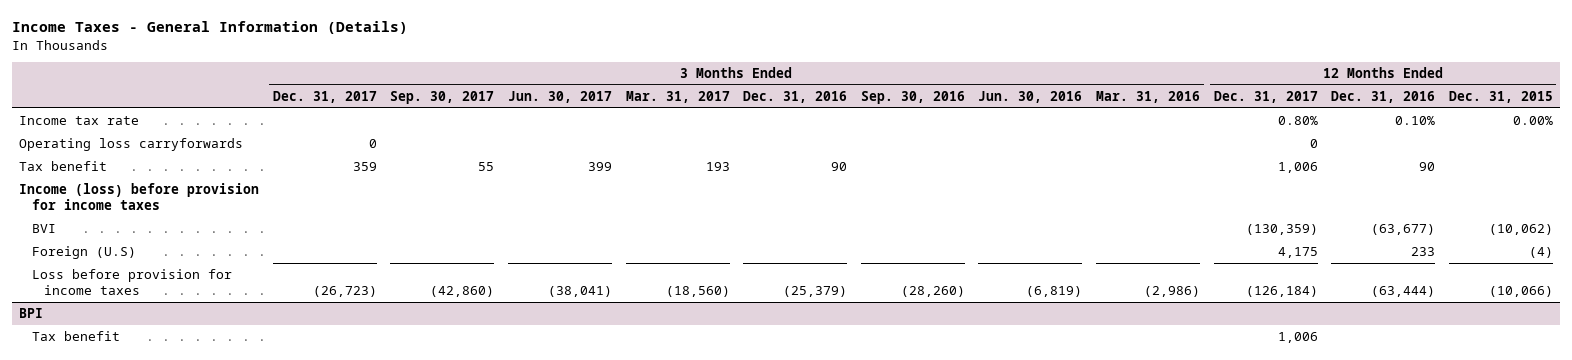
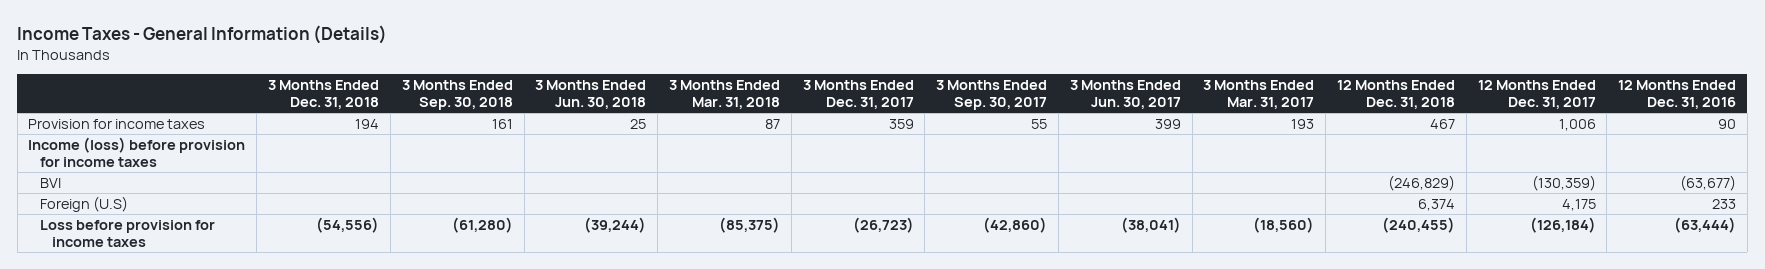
- | 3 Months Ended Dec. 31, 2017 | 3 Months Ended Sep. 30, 2017 | 3 Months Ended Jun. 30, 2017 | 3 Months Ended Mar. 31, 2017 | 3 Months Ended Dec. 31, 2016 | 3 Months Ended Sep. 30, 2016 | 3 Months Ended Jun. 30, 2016 | 3 Months Ended Mar. 31, 2016 | 12 Months Ended Dec. 31, 2017 | 12 Months Ended Dec. 31, 2016 | 12 Months Ended Dec. 31, 2015
+ | 3 Months Ended Dec. 31, 2018 | 3 Months Ended Sep. 30, 2018 | 3 Months Ended Jun. 30, 2018 | 3 Months Ended Mar. 31, 2018 | 3 Months Ended Dec. 31, 2017 | 3 Months Ended Sep. 30, 2017 | 3 Months Ended Jun. 30, 2017 | 3 Months Ended Mar. 31, 2017 | 12 Months Ended Dec. 31, 2018 | 12 Months Ended Dec. 31, 2017 | 12 Months Ended Dec. 31, 2016
- Income tax rate | | | | | | | | | 0.80% | 0.10% | 0.00%
- Operating loss carryforwards | 0 | | | | | | | | 0 | |
- Tax benefit | 359 | 55 | 399 | 193 | 90 | | | | 1,006 | 90 |
+ Provision for income taxes | 194 | 161 | 25 | 87 | 359 | 55 | 399 | 193 | 467 | 1,006 | 90
- BPI
- Tax benefit | | | | | | | | | 1,006 | |

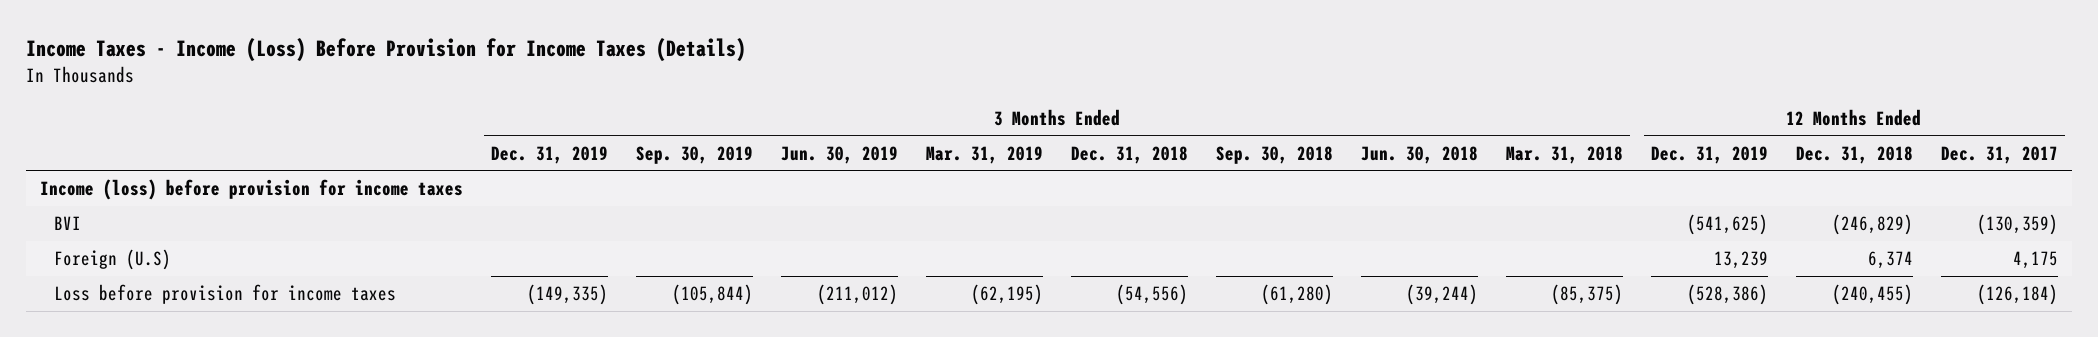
- Income Taxes - General Information (Details)
+ Income Taxes - Income (Loss) Before Provision for Income Taxes (Details)
- | 3 Months Ended Dec. 31, 2018 | 3 Months Ended Sep. 30, 2018 | 3 Months Ended Jun. 30, 2018 | 3 Months Ended Mar. 31, 2018 | 3 Months Ended Dec. 31, 2017 | 3 Months Ended Sep. 30, 2017 | 3 Months Ended Jun. 30, 2017 | 3 Months Ended Mar. 31, 2017 | 12 Months Ended Dec. 31, 2018 | 12 Months Ended Dec. 31, 2017 | 12 Months Ended Dec. 31, 2016
+ | 3 Months Ended Dec. 31, 2019 | 3 Months Ended Sep. 30, 2019 | 3 Months Ended Jun. 30, 2019 | 3 Months Ended Mar. 31, 2019 | 3 Months Ended Dec. 31, 2018 | 3 Months Ended Sep. 30, 2018 | 3 Months Ended Jun. 30, 2018 | 3 Months Ended Mar. 31, 2018 | 12 Months Ended Dec. 31, 2019 | 12 Months Ended Dec. 31, 2018 | 12 Months Ended Dec. 31, 2017
- Provision for income taxes | 194 | 161 | 25 | 87 | 359 | 55 | 399 | 193 | 467 | 1,006 | 90

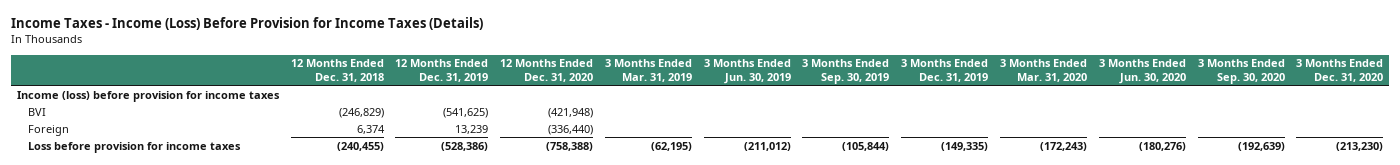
- | 3 Months Ended Dec. 31, 2019 | 3 Months Ended Sep. 30, 2019 | 3 Months Ended Jun. 30, 2019 | 3 Months Ended Mar. 31, 2019 | 3 Months Ended Dec. 31, 2018 | 3 Months Ended Sep. 30, 2018 | 3 Months Ended Jun. 30, 2018 | 3 Months Ended Mar. 31, 2018 | 12 Months Ended Dec. 31, 2019 | 12 Months Ended Dec. 31, 2018 | 12 Months Ended Dec. 31, 2017
+ | 12 Months Ended Dec. 31, 2018 | 12 Months Ended Dec. 31, 2019 | 12 Months Ended Dec. 31, 2020 | 3 Months Ended Mar. 31, 2019 | 3 Months Ended Jun. 30, 2019 | 3 Months Ended Sep. 30, 2019 | 3 Months Ended Dec. 31, 2019 | 3 Months Ended Mar. 31, 2020 | 3 Months Ended Jun. 30, 2020 | 3 Months Ended Sep. 30, 2020 | 3 Months Ended Dec. 31, 2020
- Foreign (U.S) | | | | | | | | | 13,239 | 6,374 | 4,175
+ Foreign | 6,374 | 13,239 | (336,440) | | | | | | | |

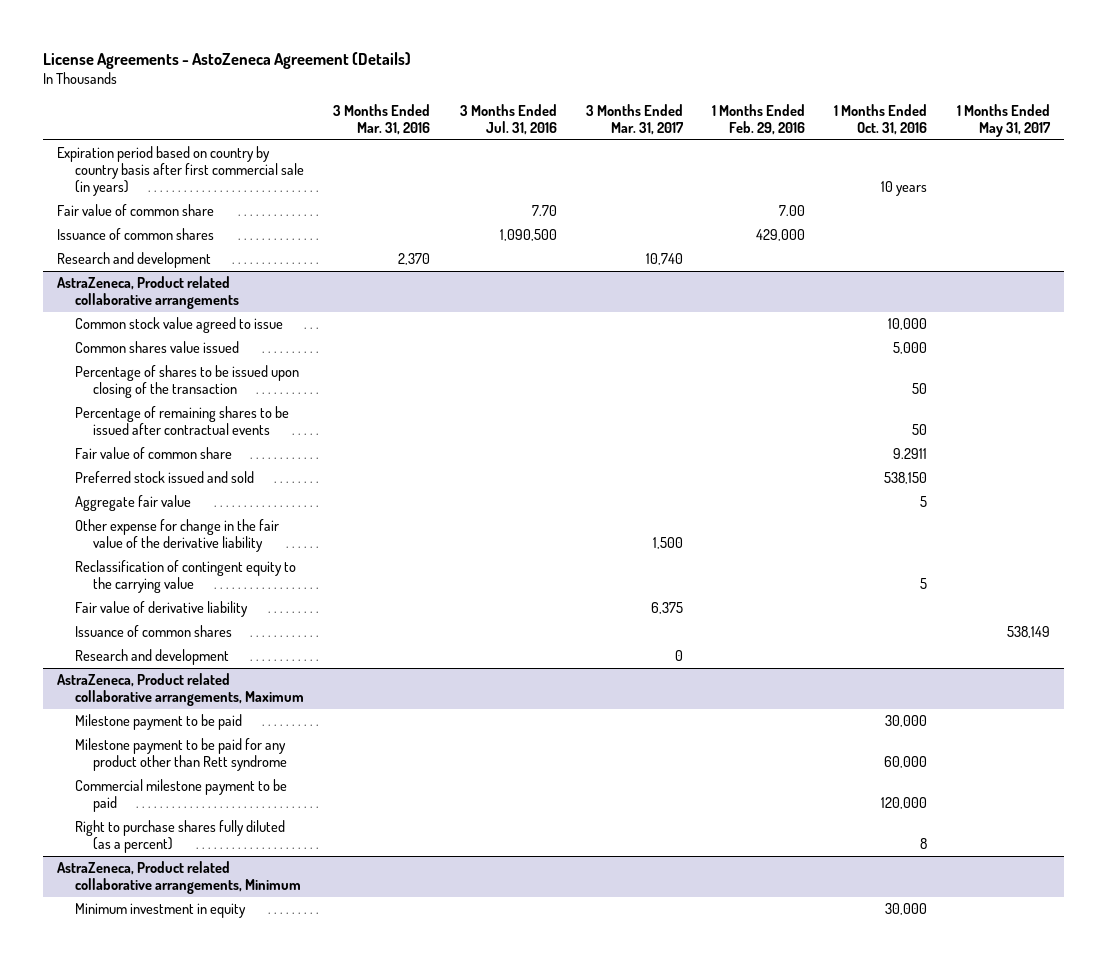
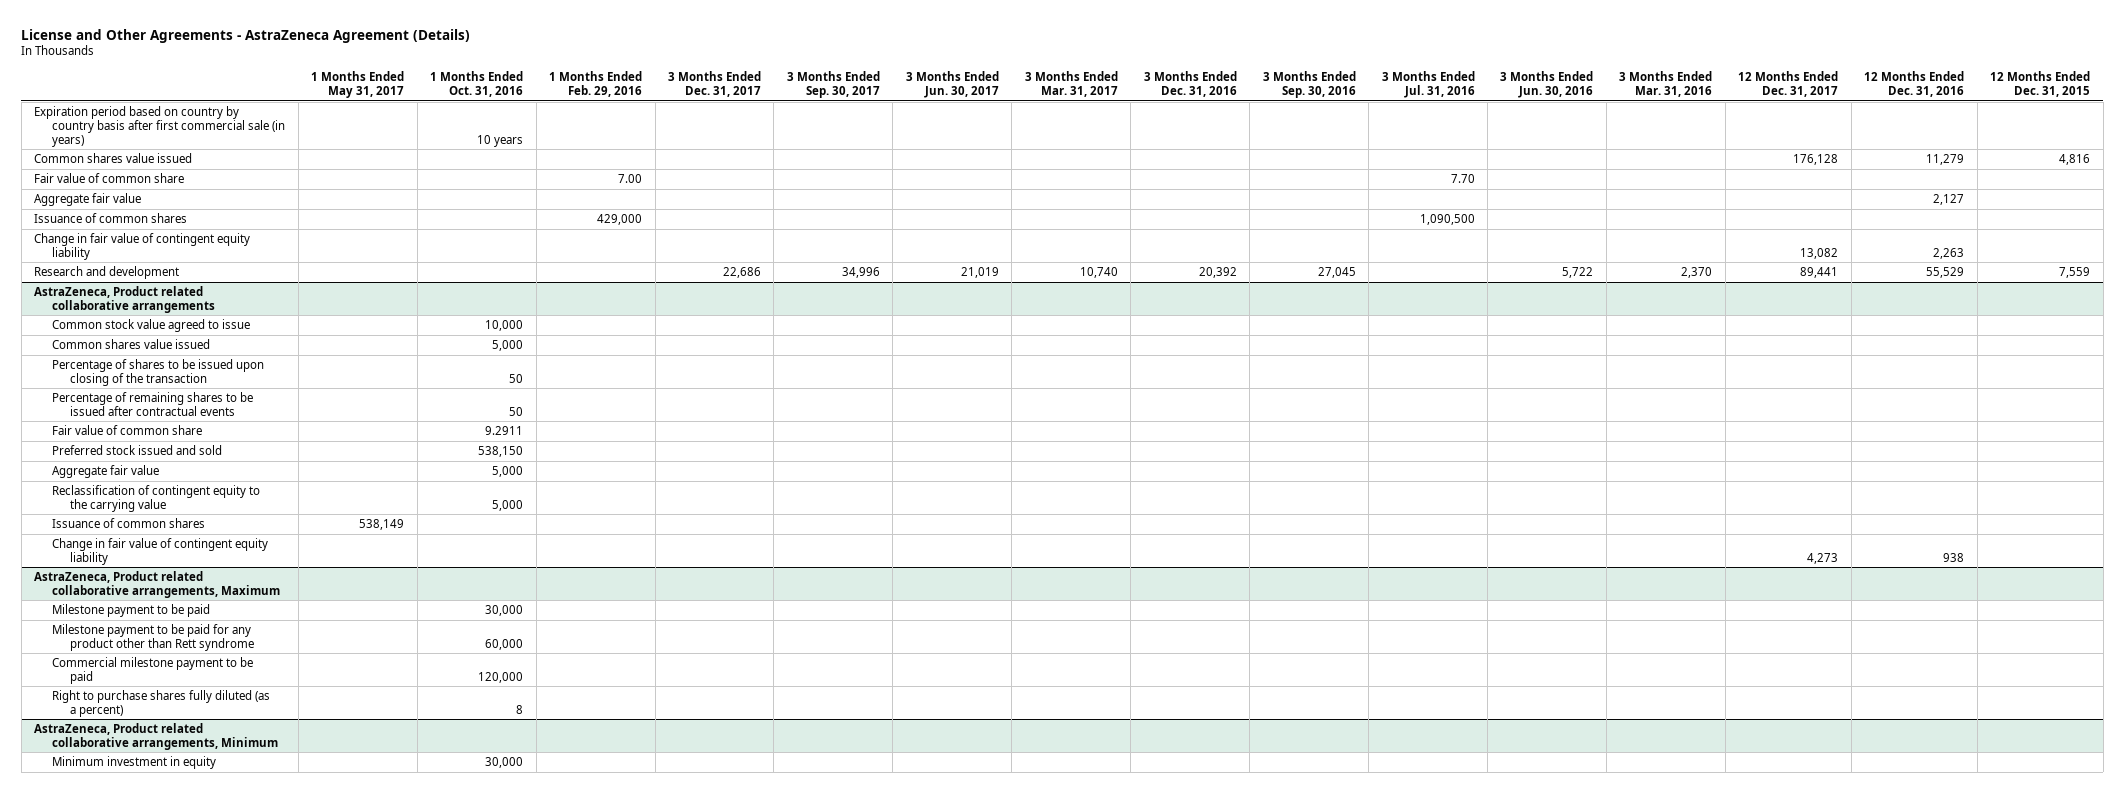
- License Agreements - AstoZeneca Agreement (Details)
+ License and Other Agreements - AstraZeneca Agreement (Details)
- | 3 Months Ended Mar. 31, 2016 | 3 Months Ended Jul. 31, 2016 | 3 Months Ended Mar. 31, 2017 | 1 Months Ended Feb. 29, 2016 | 1 Months Ended Oct. 31, 2016 | 1 Months Ended May 31, 2017
+ | 1 Months Ended May 31, 2017 | 1 Months Ended Oct. 31, 2016 | 1 Months Ended Feb. 29, 2016 | 3 Months Ended Dec. 31, 2017 | 3 Months Ended Sep. 30, 2017 | 3 Months Ended Jun. 30, 2017 | 3 Months Ended Mar. 31, 2017 | 3 Months Ended Dec. 31, 2016 | 3 Months Ended Sep. 30, 2016 | 3 Months Ended Jul. 31, 2016 | 3 Months Ended Jun. 30, 2016 | 3 Months Ended Mar. 31, 2016 | 12 Months Ended Dec. 31, 2017 | 12 Months Ended Dec. 31, 2016 | 12 Months Ended Dec. 31, 2015
+ Common shares value issued | | | | | | | | | | | | | 176,128 | 11,279 | 4,816
+ Aggregate fair value | | | | | | | | | | | | | | 2,127 |
+ Change in fair value of contingent equity liability | | | | | | | | | | | | | 13,082 | 2,263 |
@ AstraZeneca, Product related collaborative arrangements
- Aggregate fair value | | | | | 5 |
- Other expense for change in the fair value of the derivative liability | | | 1,500 | | |
- Reclassification of contingent equity to the carrying value | | | | | 5 |
- Fair value of derivative liability | | | 6,375 | | |
+ Aggregate fair value | | 5,000 | | | | | | | | | | | | |
+ Reclassification of contingent equity to the carrying value | | 5,000 | | | | | | | | | | | | |
- Research and development | | | 0 | | |
+ Change in fair value of contingent equity liability | | | | | | | | | | | | | 4,273 | 938 |

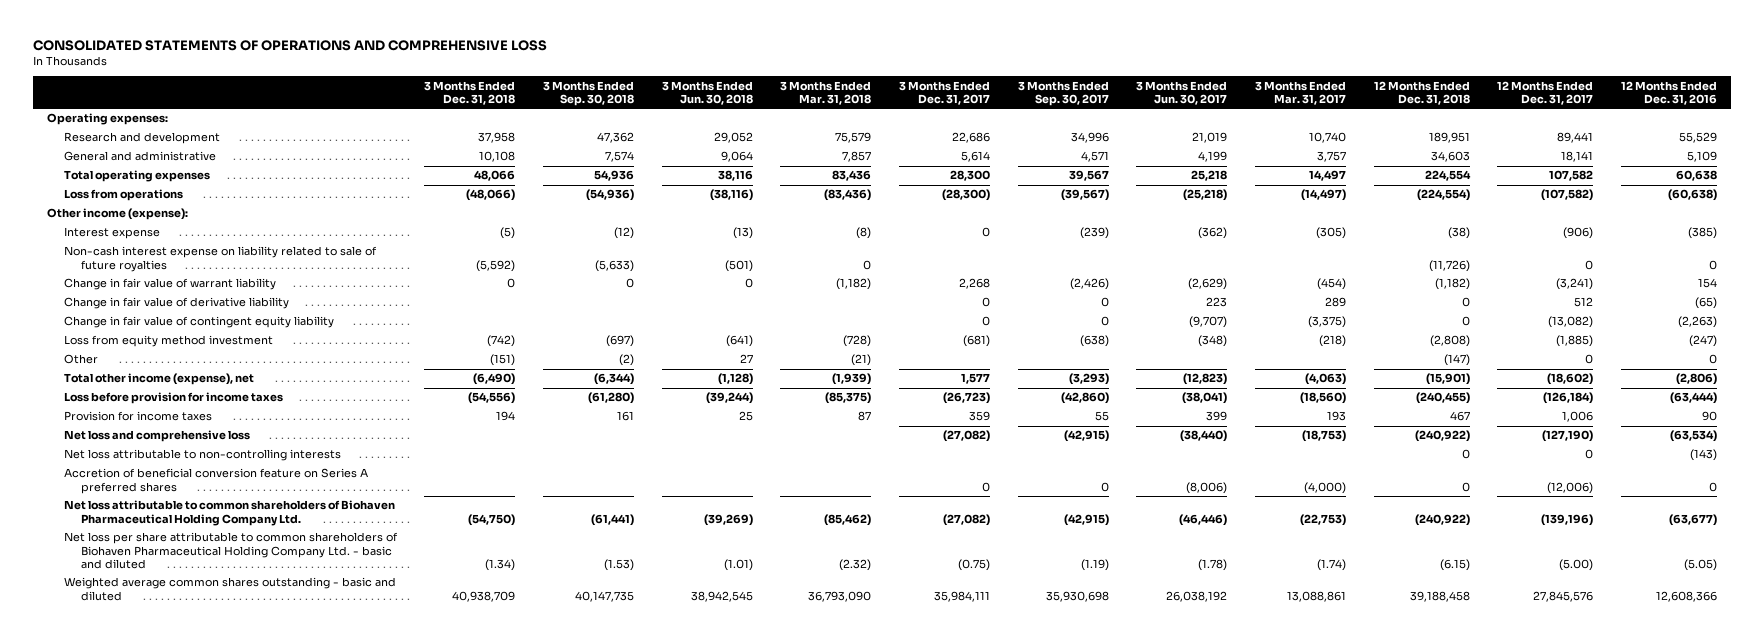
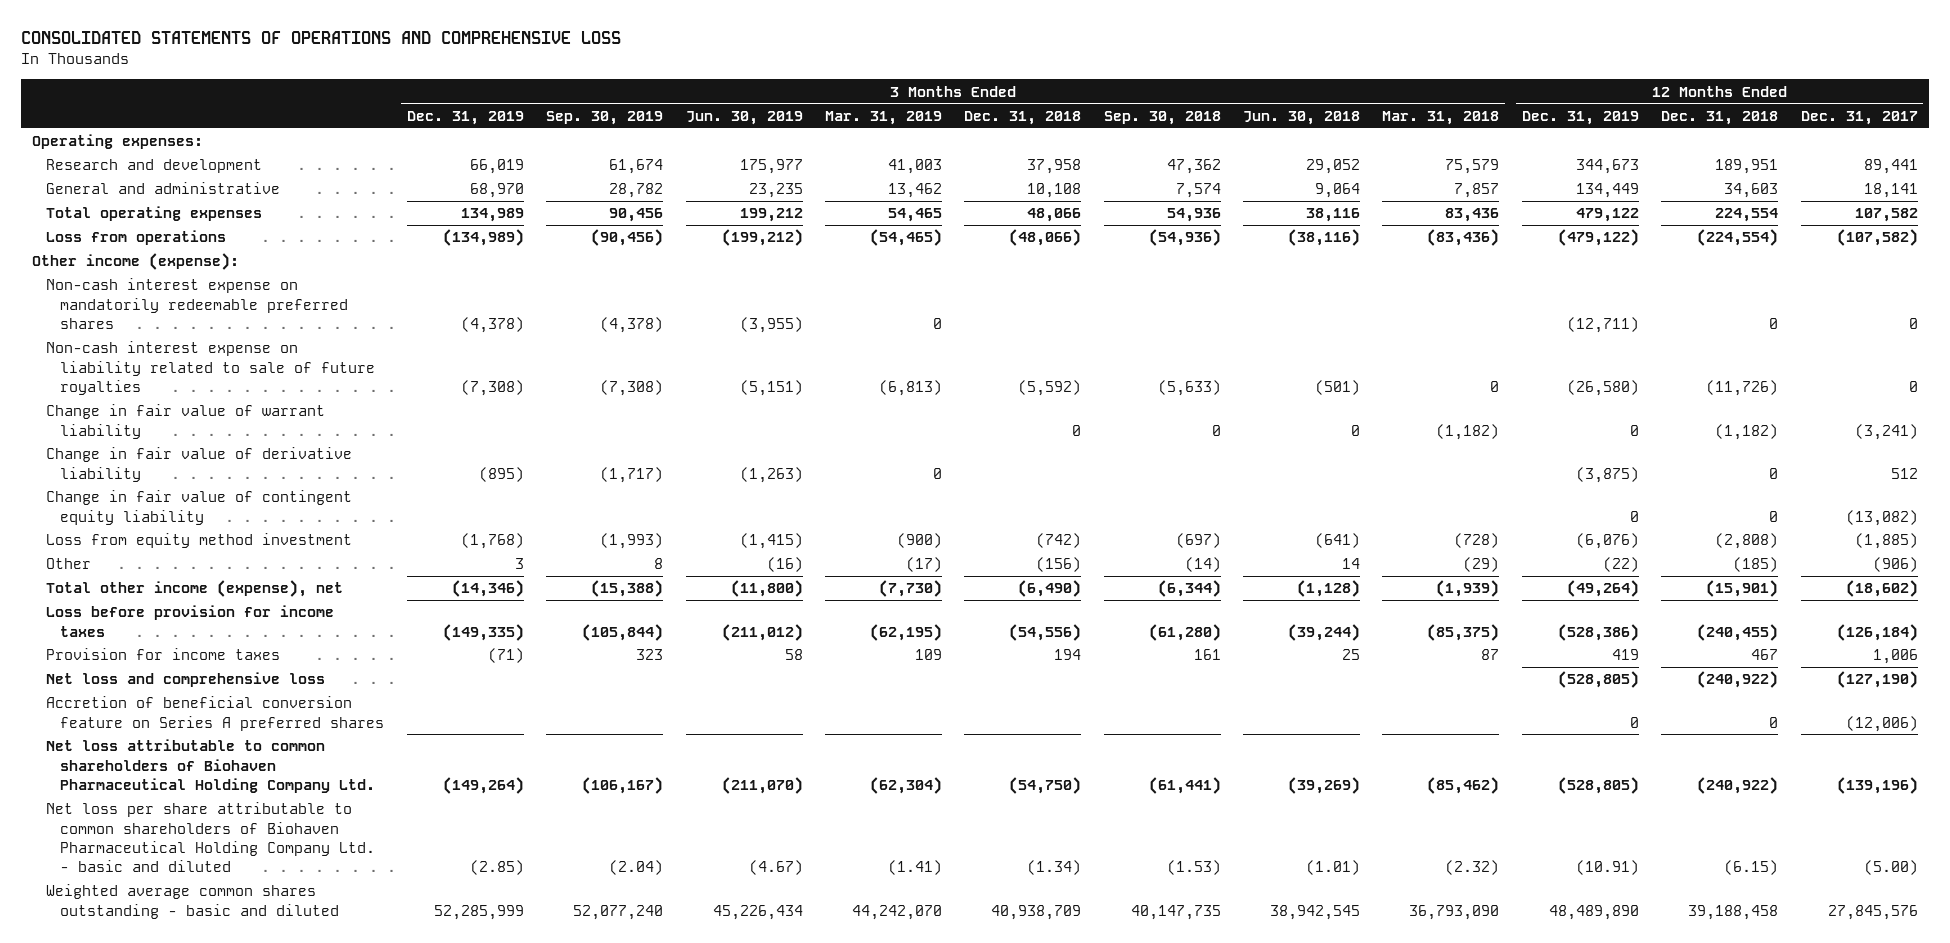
- | 3 Months Ended Dec. 31, 2018 | 3 Months Ended Sep. 30, 2018 | 3 Months Ended Jun. 30, 2018 | 3 Months Ended Mar. 31, 2018 | 3 Months Ended Dec. 31, 2017 | 3 Months Ended Sep. 30, 2017 | 3 Months Ended Jun. 30, 2017 | 3 Months Ended Mar. 31, 2017 | 12 Months Ended Dec. 31, 2018 | 12 Months Ended Dec. 31, 2017 | 12 Months Ended Dec. 31, 2016
+ | 3 Months Ended Dec. 31, 2019 | 3 Months Ended Sep. 30, 2019 | 3 Months Ended Jun. 30, 2019 | 3 Months Ended Mar. 31, 2019 | 3 Months Ended Dec. 31, 2018 | 3 Months Ended Sep. 30, 2018 | 3 Months Ended Jun. 30, 2018 | 3 Months Ended Mar. 31, 2018 | 12 Months Ended Dec. 31, 2019 | 12 Months Ended Dec. 31, 2018 | 12 Months Ended Dec. 31, 2017
- Interest expense | (5) | (12) | (13) | (8) | 0 | (239) | (362) | (305) | (38) | (906) | (385)
+ Non-cash interest expense on mandatorily redeemable preferred shares | (4,378) | (4,378) | (3,955) | 0 | | | | | (12,711) | 0 | 0
- Other | (151) | (2) | 27 | (21) | | | | | (147) | 0 | 0
+ Other | 3 | 8 | (16) | (17) | (156) | (14) | 14 | (29) | (22) | (185) | (906)
- Net loss attributable to non-controlling interests | | | | | | | | | 0 | 0 | (143)

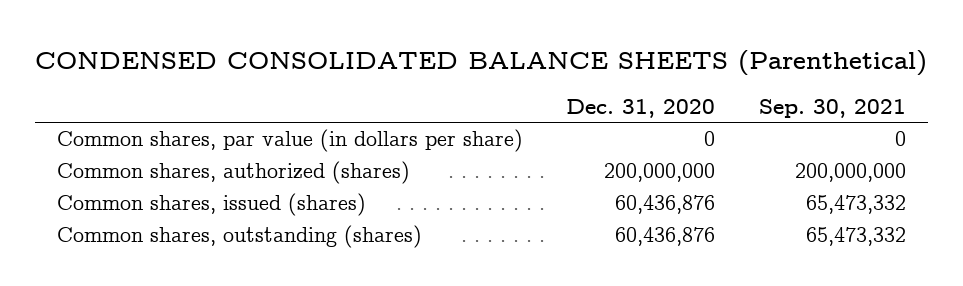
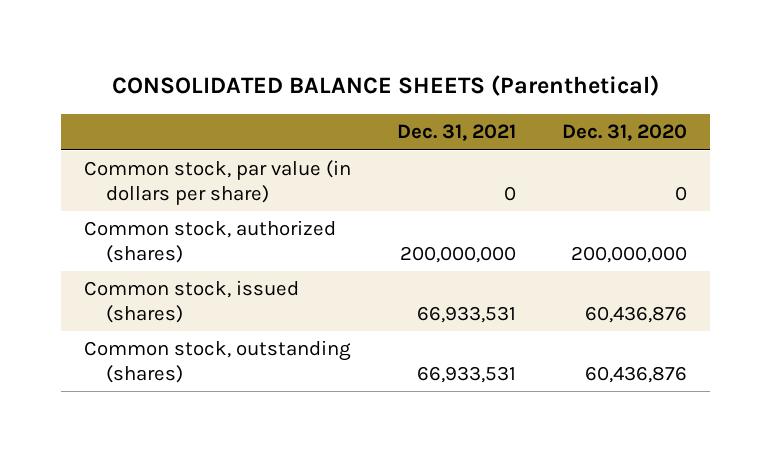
- CONDENSED CONSOLIDATED BALANCE SHEETS (Parenthetical)
+ CONSOLIDATED BALANCE SHEETS (Parenthetical)
- | Dec. 31, 2020 | Sep. 30, 2021
+ | Dec. 31, 2021 | Dec. 31, 2020
- Common shares, par value (in dollars per share) | 0 | 0
- Common shares, authorized (shares) | 200,000,000 | 200,000,000
- Common shares, issued (shares) | 60,436,876 | 65,473,332
- Common shares, outstanding (shares) | 60,436,876 | 65,473,332
+ Common stock, par value (in dollars per share) | 0 | 0
+ Common stock, authorized (shares) | 200,000,000 | 200,000,000
+ Common stock, issued (shares) | 66,933,531 | 60,436,876
+ Common stock, outstanding (shares) | 66,933,531 | 60,436,876

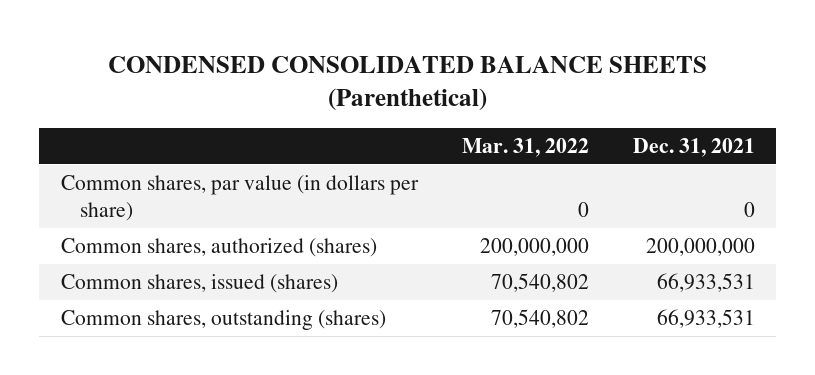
- CONSOLIDATED BALANCE SHEETS (Parenthetical)
+ CONDENSED CONSOLIDATED BALANCE SHEETS (Parenthetical)
- | Dec. 31, 2021 | Dec. 31, 2020
+ | Mar. 31, 2022 | Dec. 31, 2021
- Common stock, par value (in dollars per share) | 0 | 0
- Common stock, authorized (shares) | 200,000,000 | 200,000,000
- Common stock, issued (shares) | 66,933,531 | 60,436,876
- Common stock, outstanding (shares) | 66,933,531 | 60,436,876
+ Common shares, par value (in dollars per share) | 0 | 0
+ Common shares, authorized (shares) | 200,000,000 | 200,000,000
+ Common shares, issued (shares) | 70,540,802 | 66,933,531
+ Common shares, outstanding (shares) | 70,540,802 | 66,933,531

